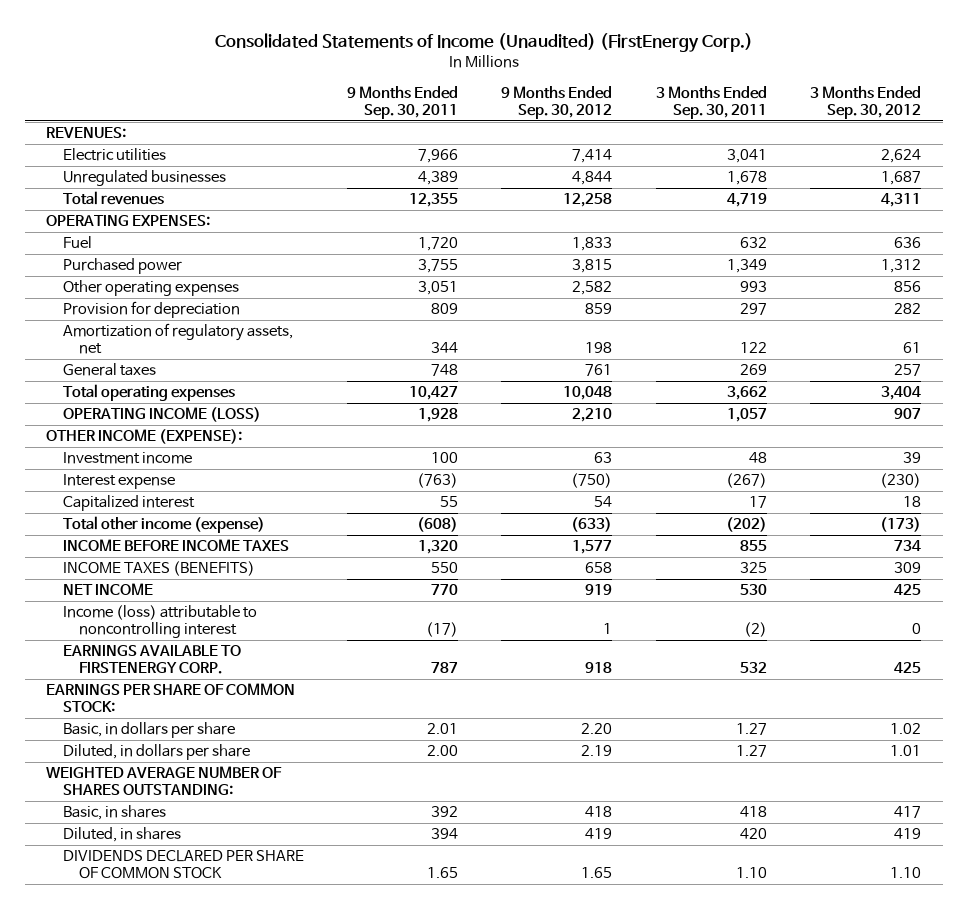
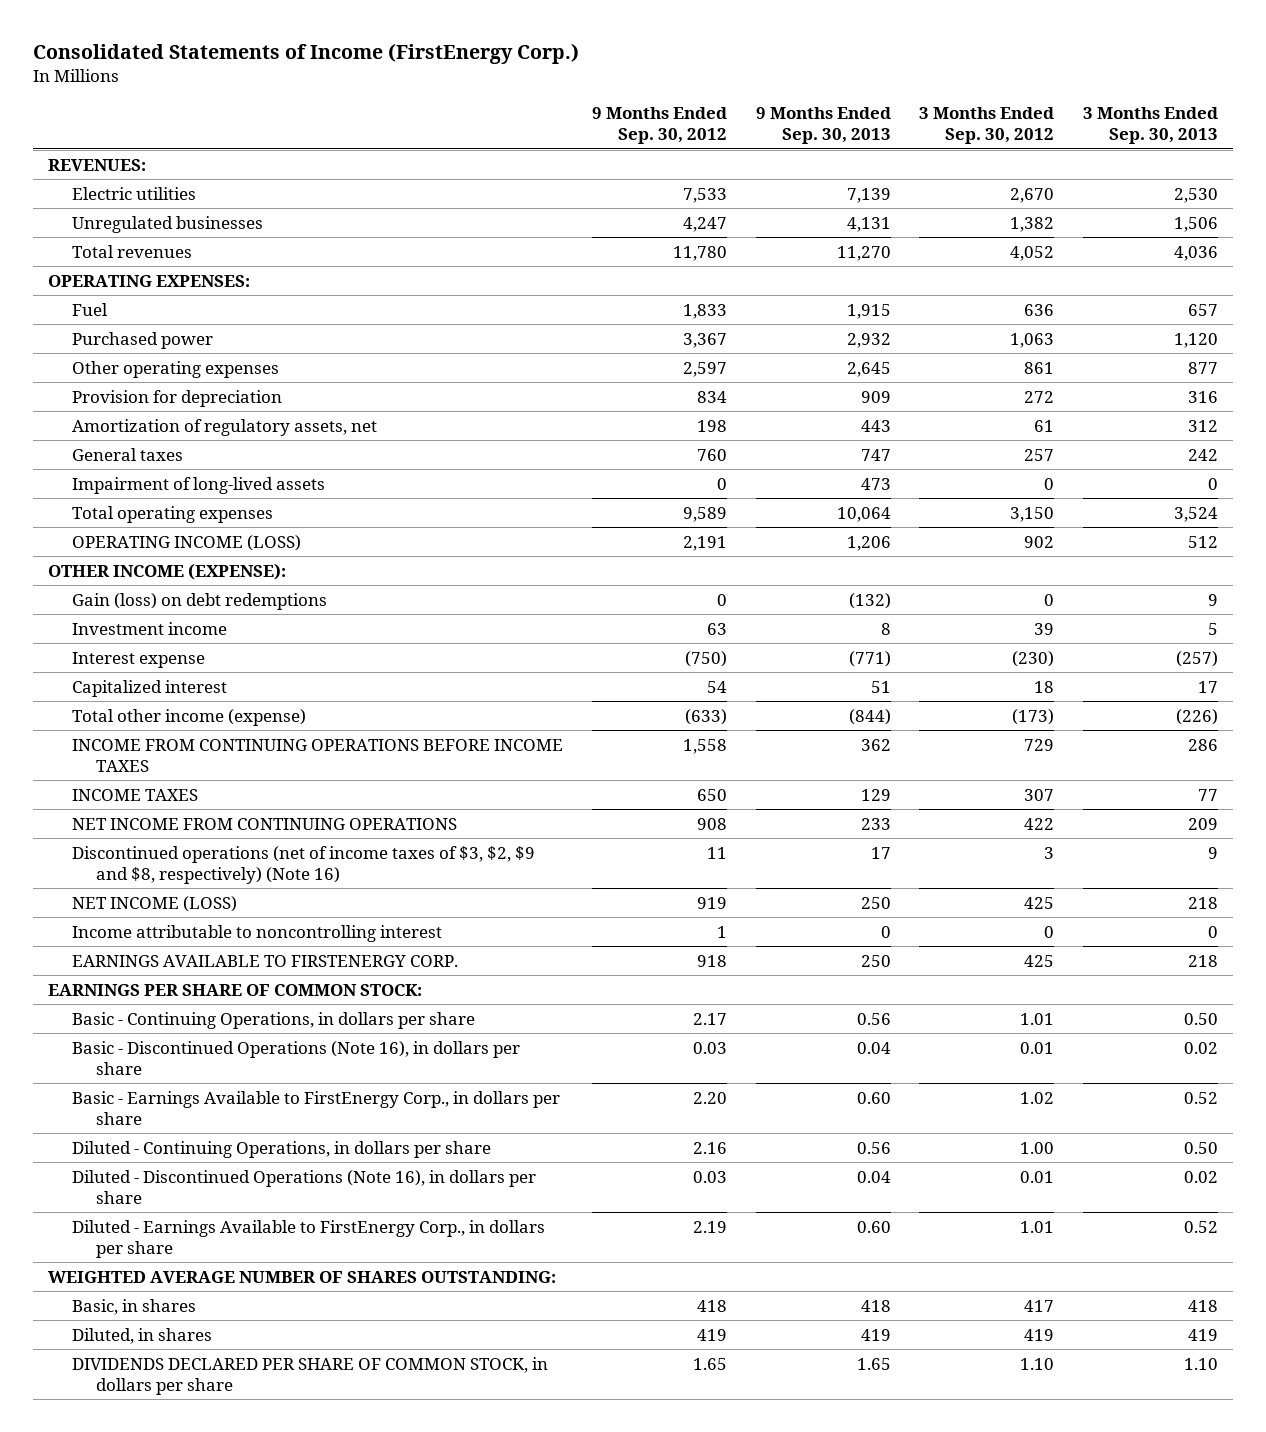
- Consolidated Statements of Income (Unaudited) (FirstEnergy Corp.)
+ Consolidated Statements of Income (FirstEnergy Corp.)
- | 9 Months Ended Sep. 30, 2011 | 9 Months Ended Sep. 30, 2012 | 3 Months Ended Sep. 30, 2011 | 3 Months Ended Sep. 30, 2012
+ | 9 Months Ended Sep. 30, 2012 | 9 Months Ended Sep. 30, 2013 | 3 Months Ended Sep. 30, 2012 | 3 Months Ended Sep. 30, 2013
- Electric utilities | 7,966 | 7,414 | 3,041 | 2,624
- Unregulated businesses | 4,389 | 4,844 | 1,678 | 1,687
- Total revenues | 12,355 | 12,258 | 4,719 | 4,311
+ Electric utilities | 7,533 | 7,139 | 2,670 | 2,530
+ Unregulated businesses | 4,247 | 4,131 | 1,382 | 1,506
+ Total revenues | 11,780 | 11,270 | 4,052 | 4,036
- Purchased power | 3,755 | 3,815 | 1,349 | 1,312
- Other operating expenses | 3,051 | 2,582 | 993 | 856
- Provision for depreciation | 809 | 859 | 297 | 282
+ Purchased power | 3,367 | 2,932 | 1,063 | 1,120
+ Other operating expenses | 2,597 | 2,645 | 861 | 877
+ Provision for depreciation | 834 | 909 | 272 | 316
- General taxes | 748 | 761 | 269 | 257
- Total operating expenses | 10,427 | 10,048 | 3,662 | 3,404
- OPERATING INCOME (LOSS) | 1,928 | 2,210 | 1,057 | 907
+ General taxes | 760 | 747 | 257 | 242
+ Impairment of long-lived assets | 0 | 473 | 0 | 0
+ Total operating expenses | 9,589 | 10,064 | 3,150 | 3,524
+ OPERATING INCOME (LOSS) | 2,191 | 1,206 | 902 | 512
+ Gain (loss) on debt redemptions | 0 | (132) | 0 | 9
- INCOME BEFORE INCOME TAXES | 1,320 | 1,577 | 855 | 734
- INCOME TAXES (BENEFITS) | 550 | 658 | 325 | 309
- NET INCOME | 770 | 919 | 530 | 425
- Income (loss) attributable to noncontrolling interest | (17) | 1 | (2) | 0
+ INCOME FROM CONTINUING OPERATIONS BEFORE INCOME TAXES | 1,558 | 362 | 729 | 286
+ INCOME TAXES | 650 | 129 | 307 | 77
+ NET INCOME FROM CONTINUING OPERATIONS | 908 | 233 | 422 | 209
+ Discontinued operations (net of income taxes of $3, $2, $9 and $8, respectively) (Note 16) | 11 | 17 | 3 | 9
+ NET INCOME (LOSS) | 919 | 250 | 425 | 218
+ Income attributable to noncontrolling interest | 1 | 0 | 0 | 0
- Basic, in dollars per share | 2.01 | 2.20 | 1.27 | 1.02
- Diluted, in dollars per share | 2.00 | 2.19 | 1.27 | 1.01
+ Basic - Continuing Operations, in dollars per share | 2.17 | 0.56 | 1.01 | 0.50
+ Basic - Discontinued Operations (Note 16), in dollars per share | 0.03 | 0.04 | 0.01 | 0.02
+ Basic - Earnings Available to FirstEnergy Corp., in dollars per share | 2.20 | 0.60 | 1.02 | 0.52
+ Diluted - Continuing Operations, in dollars per share | 2.16 | 0.56 | 1.00 | 0.50
+ Diluted - Discontinued Operations (Note 16), in dollars per share | 0.03 | 0.04 | 0.01 | 0.02
+ Diluted - Earnings Available to FirstEnergy Corp., in dollars per share | 2.19 | 0.60 | 1.01 | 0.52
- DIVIDENDS DECLARED PER SHARE OF COMMON STOCK | 1.65 | 1.65 | 1.10 | 1.10
+ DIVIDENDS DECLARED PER SHARE OF COMMON STOCK, in dollars per share | 1.65 | 1.65 | 1.10 | 1.10

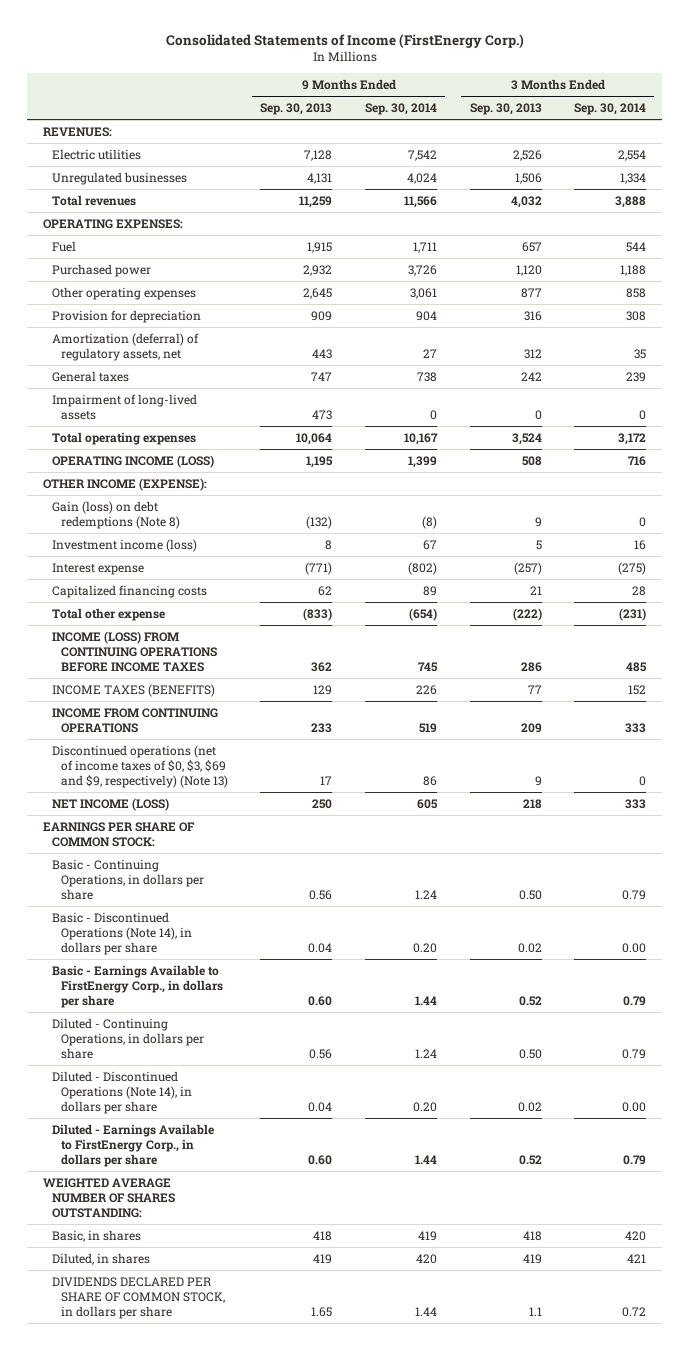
- | 9 Months Ended Sep. 30, 2012 | 9 Months Ended Sep. 30, 2013 | 3 Months Ended Sep. 30, 2012 | 3 Months Ended Sep. 30, 2013
+ | 9 Months Ended Sep. 30, 2013 | 9 Months Ended Sep. 30, 2014 | 3 Months Ended Sep. 30, 2013 | 3 Months Ended Sep. 30, 2014
- Electric utilities | 7,533 | 7,139 | 2,670 | 2,530
+ Electric utilities | 7,128 | 7,542 | 2,526 | 2,554
- Total revenues | 11,780 | 11,270 | 4,052 | 4,036
+ Total revenues | 11,259 | 11,566 | 4,032 | 3,888
- Amortization of regulatory assets, net | 198 | 443 | 61 | 312
+ Amortization (deferral) of regulatory assets, net | 443 | 27 | 312 | 35
- OPERATING INCOME (LOSS) | 2,191 | 1,206 | 902 | 512
+ OPERATING INCOME (LOSS) | 1,195 | 1,399 | 508 | 716
- Gain (loss) on debt redemptions | 0 | (132) | 0 | 9
- Investment income | 63 | 8 | 39 | 5
+ Gain (loss) on debt redemptions (Note 8) | (132) | (8) | 9 | 0
+ Investment income (loss) | 8 | 67 | 5 | 16
- Capitalized interest | 54 | 51 | 18 | 17
- Total other income (expense) | (633) | (844) | (173) | (226)
- INCOME FROM CONTINUING OPERATIONS BEFORE INCOME TAXES | 1,558 | 362 | 729 | 286
- INCOME TAXES | 650 | 129 | 307 | 77
- NET INCOME FROM CONTINUING OPERATIONS | 908 | 233 | 422 | 209
- Discontinued operations (net of income taxes of $3, $2, $9 and $8, respectively) (Note 16) | 11 | 17 | 3 | 9
+ Capitalized financing costs | 62 | 89 | 21 | 28
+ Total other expense | (833) | (654) | (222) | (231)
+ INCOME (LOSS) FROM CONTINUING OPERATIONS BEFORE INCOME TAXES | 362 | 745 | 286 | 485
+ INCOME TAXES (BENEFITS) | 129 | 226 | 77 | 152
+ INCOME FROM CONTINUING OPERATIONS | 233 | 519 | 209 | 333
+ Discontinued operations (net of income taxes of $0, $3, $69 and $9, respectively) (Note 13) | 17 | 86 | 9 | 0
- Income attributable to noncontrolling interest | 1 | 0 | 0 | 0
- EARNINGS AVAILABLE TO FIRSTENERGY CORP. | 918 | 250 | 425 | 218
- Basic - Discontinued Operations (Note 16), in dollars per share | 0.03 | 0.04 | 0.01 | 0.02
+ Basic - Discontinued Operations (Note 14), in dollars per share | 0.04 | 0.20 | 0.02 | 0.00
- Diluted - Discontinued Operations (Note 16), in dollars per share | 0.03 | 0.04 | 0.01 | 0.02
+ Diluted - Discontinued Operations (Note 14), in dollars per share | 0.04 | 0.20 | 0.02 | 0.00
- DIVIDENDS DECLARED PER SHARE OF COMMON STOCK, in dollars per share | 1.65 | 1.65 | 1.10 | 1.10
+ DIVIDENDS DECLARED PER SHARE OF COMMON STOCK, in dollars per share | 1.65 | 1.44 | 1.1 | 0.72

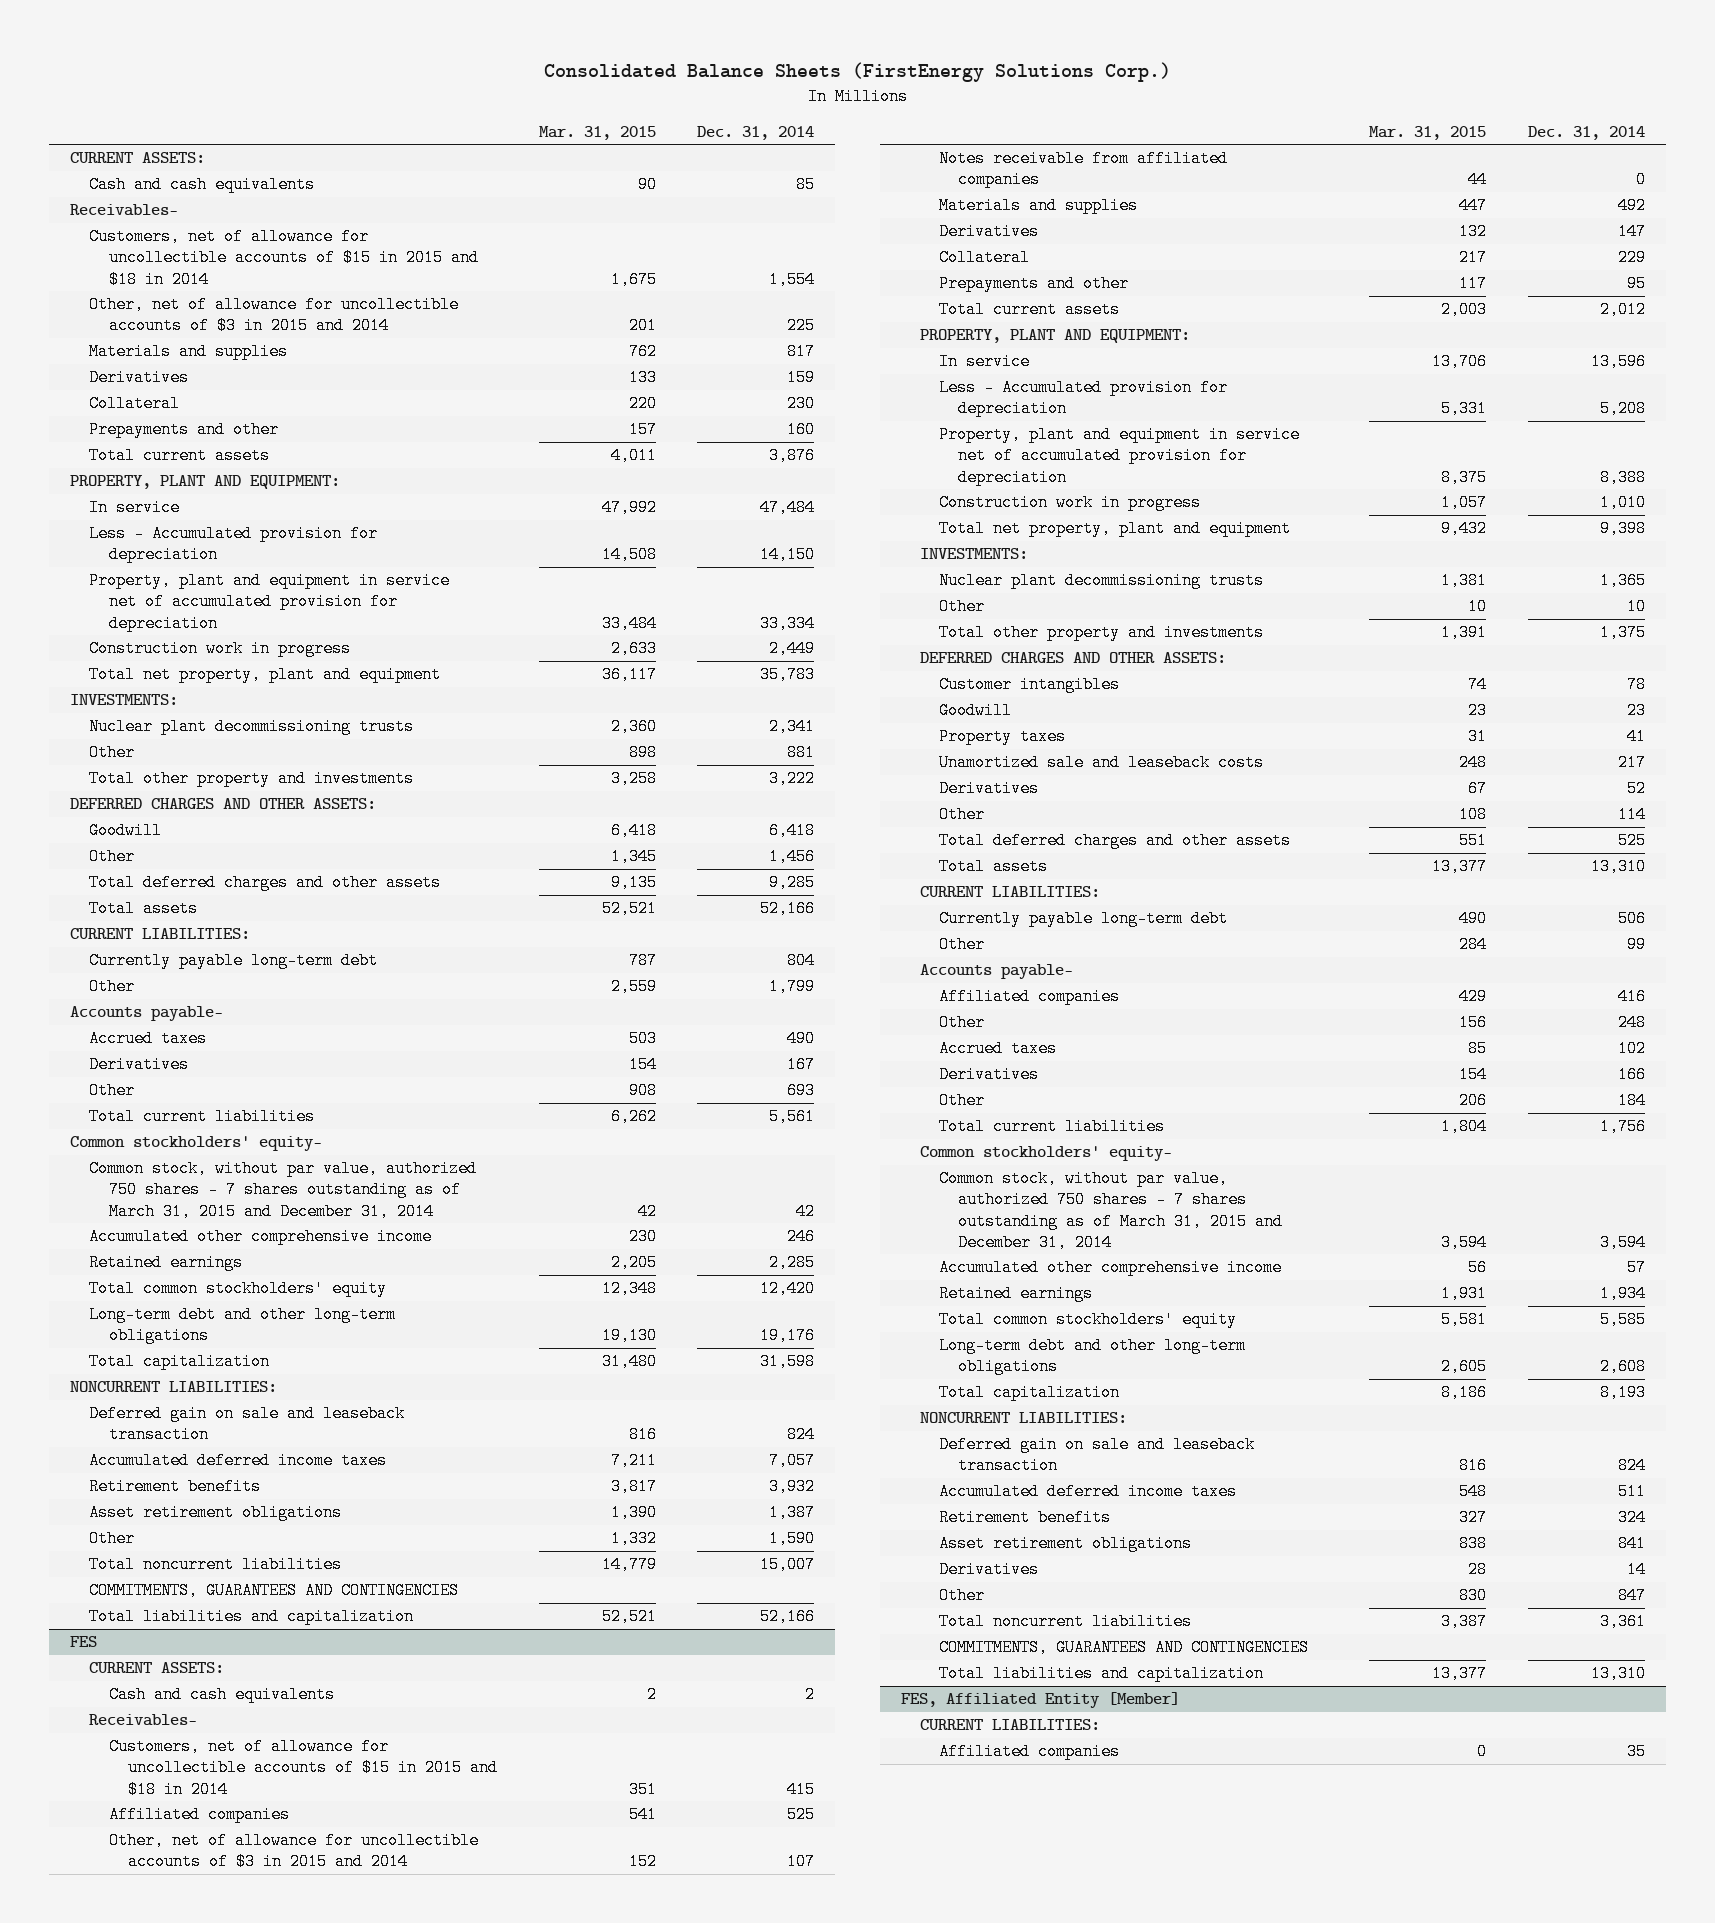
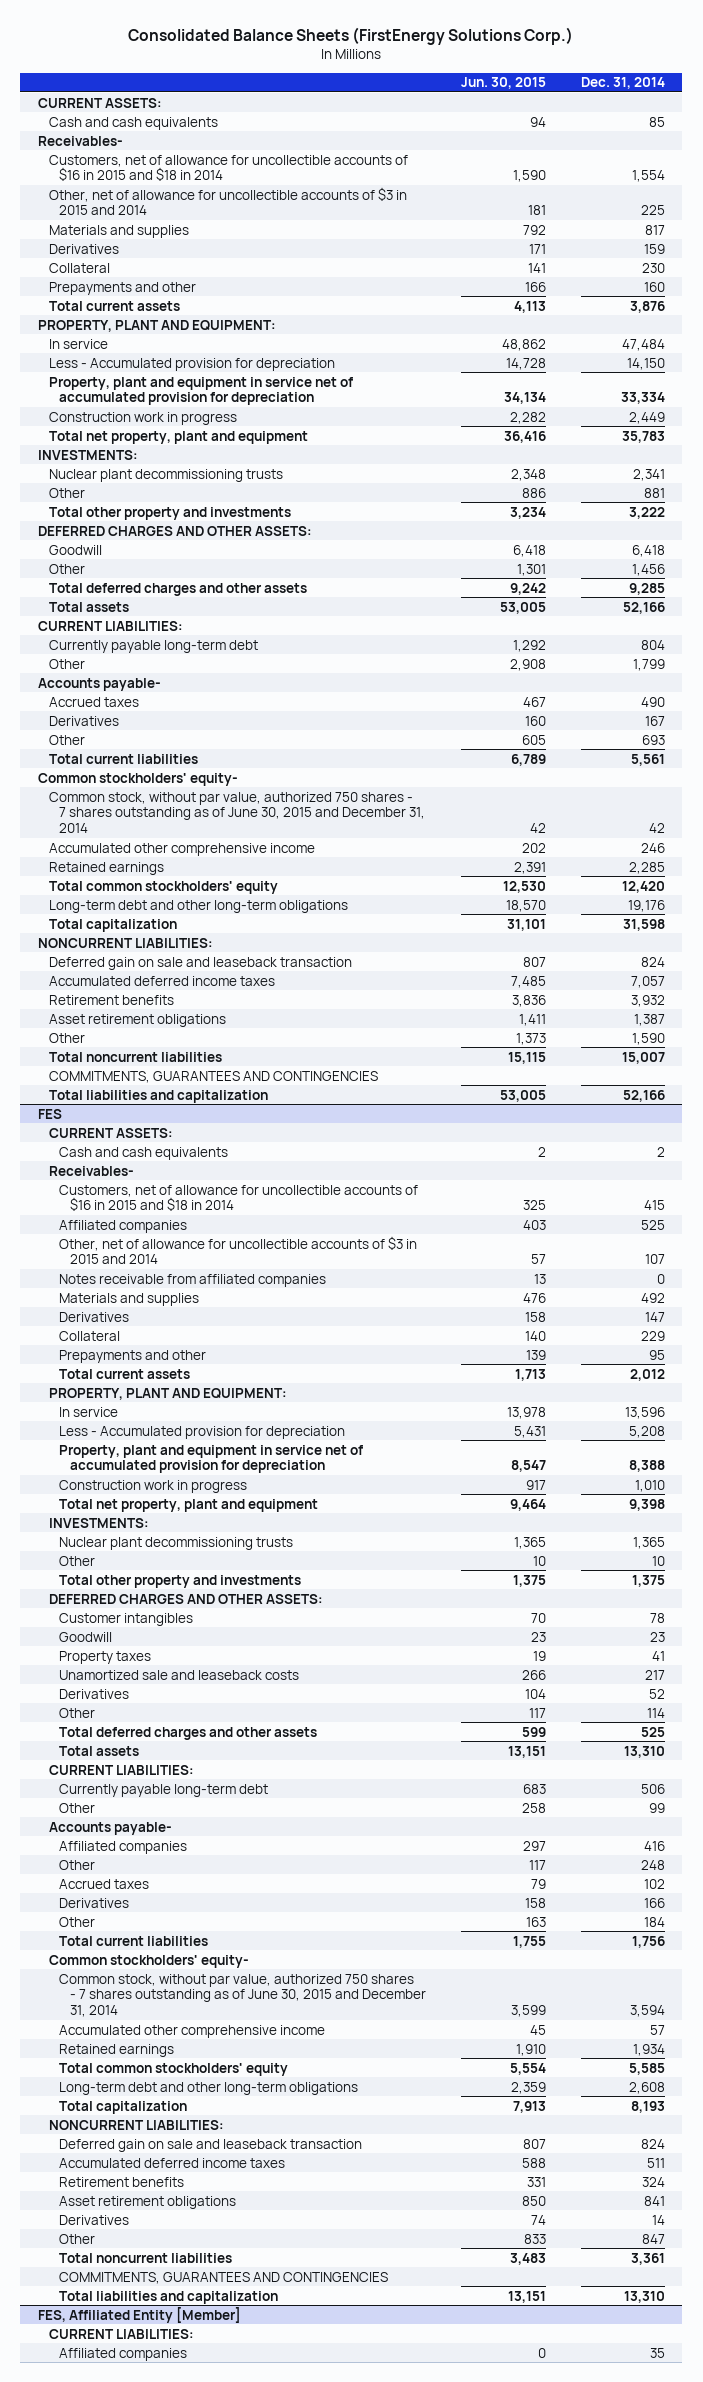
- | Mar. 31, 2015 | Dec. 31, 2014
+ | Jun. 30, 2015 | Dec. 31, 2014
- Customers, net of allowance for uncollectible accounts of $15 in 2015 and $18 in 2014 | 1,675 | 1,554
+ Customers, net of allowance for uncollectible accounts of $16 in 2015 and $18 in 2014 | 1,590 | 1,554
- Common stock, without par value, authorized 750 shares - 7 shares outstanding as of March 31, 2015 and December 31, 2014 | 42 | 42
+ Common stock, without par value, authorized 750 shares - 7 shares outstanding as of June 30, 2015 and December 31, 2014 | 42 | 42
@ FES
- Customers, net of allowance for uncollectible accounts of $15 in 2015 and $18 in 2014 | 351 | 415
+ Customers, net of allowance for uncollectible accounts of $16 in 2015 and $18 in 2014 | 325 | 415
- Common stock, without par value, authorized 750 shares - 7 shares outstanding as of March 31, 2015 and December 31, 2014 | 3,594 | 3,594
+ Common stock, without par value, authorized 750 shares - 7 shares outstanding as of June 30, 2015 and December 31, 2014 | 3,599 | 3,594

